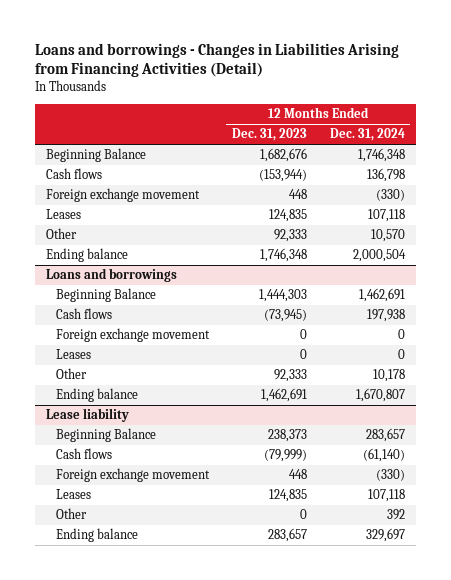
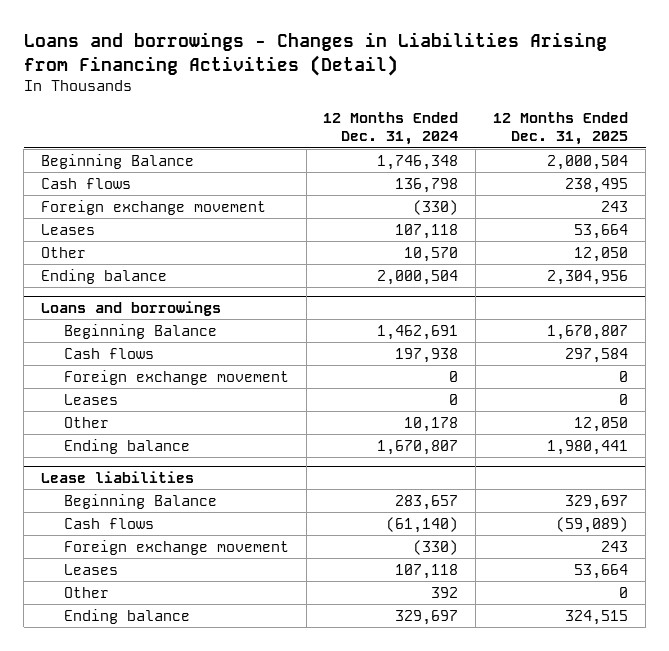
- | 12 Months Ended Dec. 31, 2023 | 12 Months Ended Dec. 31, 2024
+ | 12 Months Ended Dec. 31, 2024 | 12 Months Ended Dec. 31, 2025
- Lease liability
+ Lease liabilities

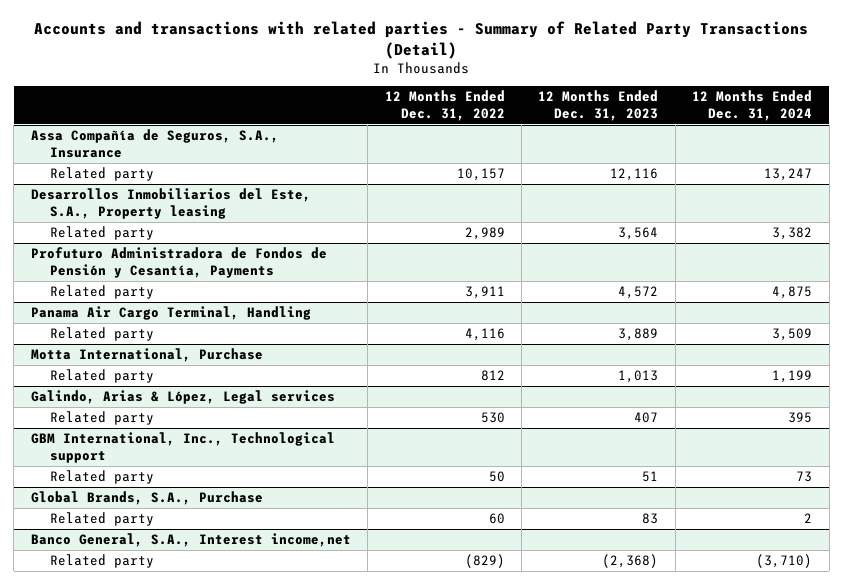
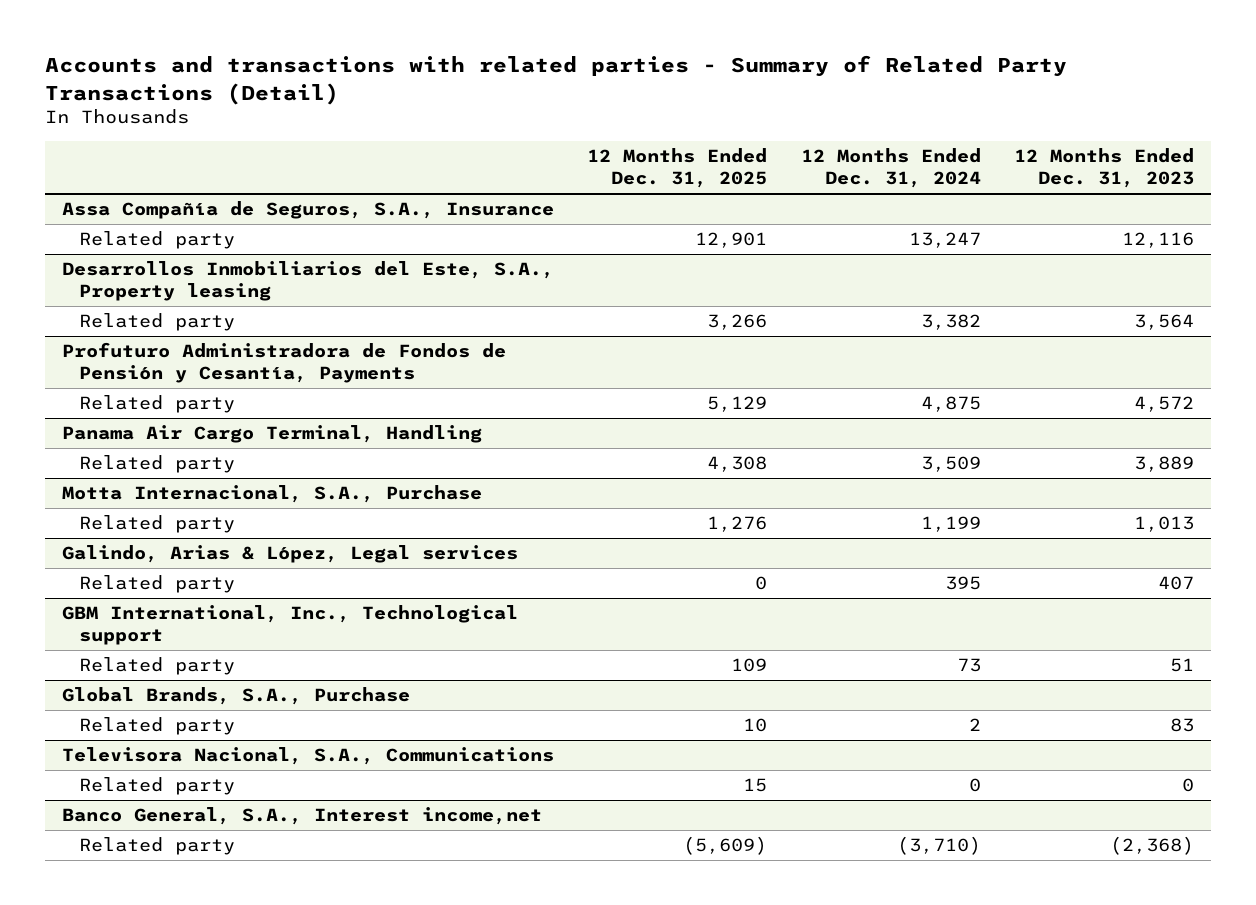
- | 12 Months Ended Dec. 31, 2022 | 12 Months Ended Dec. 31, 2023 | 12 Months Ended Dec. 31, 2024
+ | 12 Months Ended Dec. 31, 2025 | 12 Months Ended Dec. 31, 2024 | 12 Months Ended Dec. 31, 2023
- Motta International, Purchase
+ Motta Internacional, S.A., Purchase
+ Televisora Nacional, S.A., Communications
+ Related party | 15 | 0 | 0

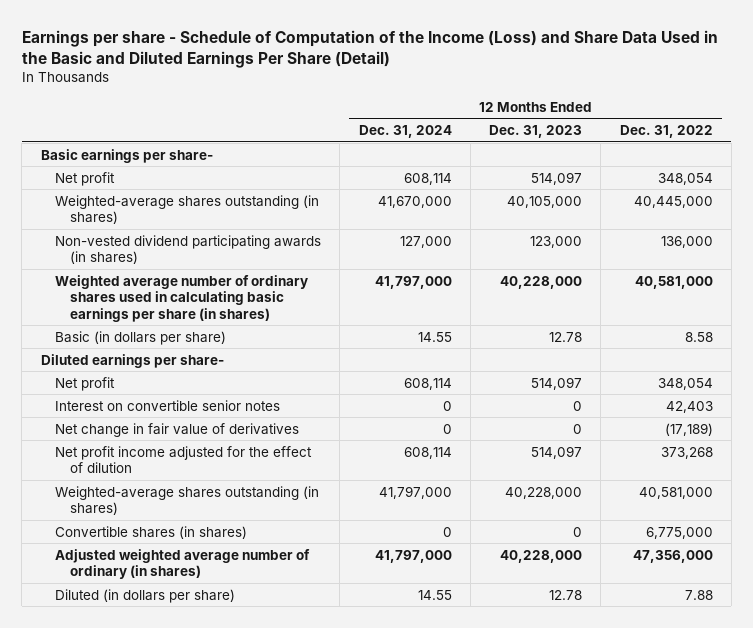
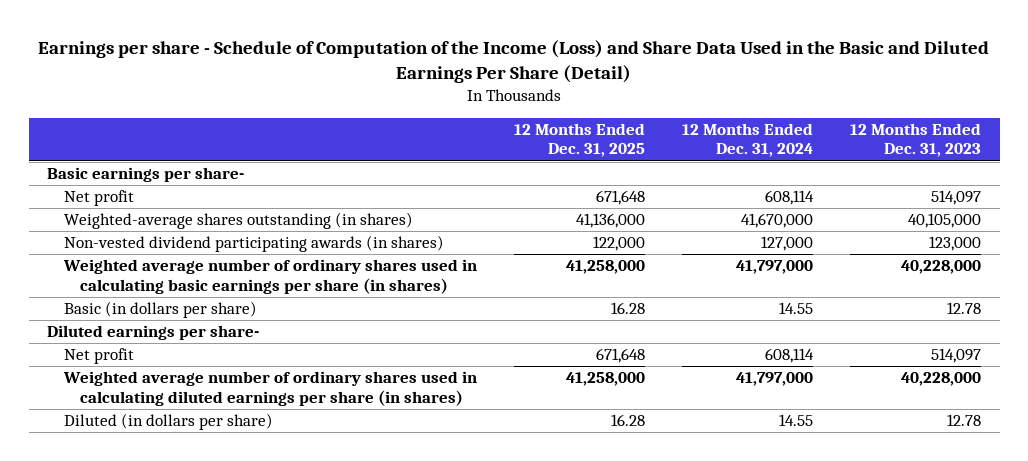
- | 12 Months Ended Dec. 31, 2024 | 12 Months Ended Dec. 31, 2023 | 12 Months Ended Dec. 31, 2022
+ | 12 Months Ended Dec. 31, 2025 | 12 Months Ended Dec. 31, 2024 | 12 Months Ended Dec. 31, 2023
- Interest on convertible senior notes | 0 | 0 | 42,403
- Net change in fair value of derivatives | 0 | 0 | (17,189)
- Net profit income adjusted for the effect of dilution | 608,114 | 514,097 | 373,268
- Weighted-average shares outstanding (in shares) | 41,797,000 | 40,228,000 | 40,581,000
- Convertible shares (in shares) | 0 | 0 | 6,775,000
- Adjusted weighted average number of ordinary (in shares) | 41,797,000 | 40,228,000 | 47,356,000
+ Weighted average number of ordinary shares used in calculating diluted earnings per share (in shares) | 41,258,000 | 41,797,000 | 40,228,000

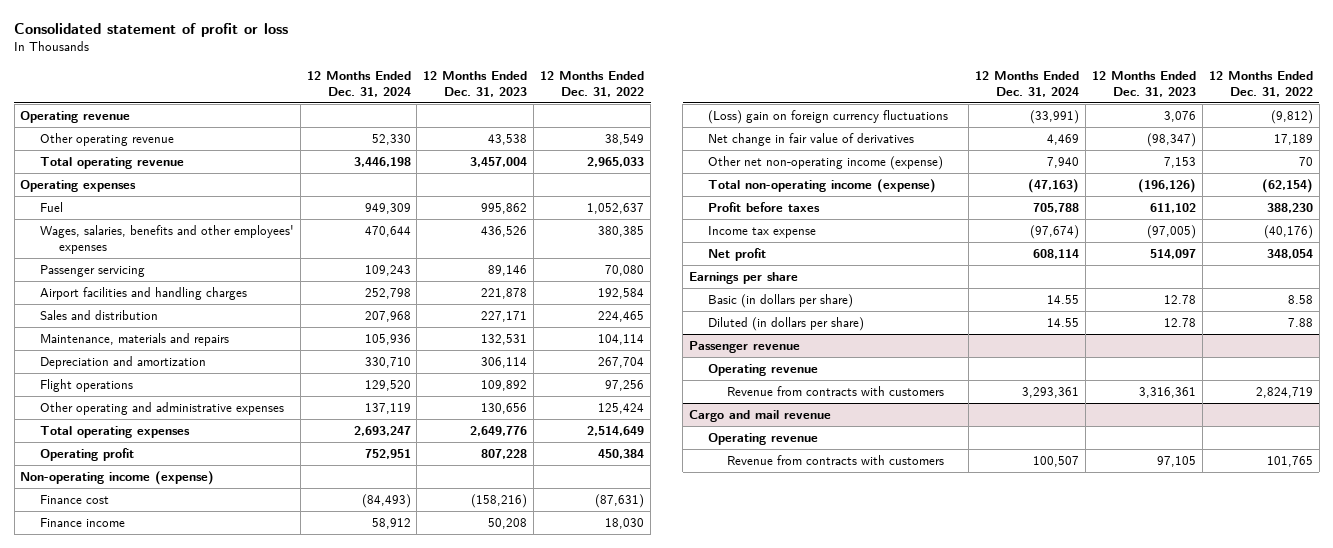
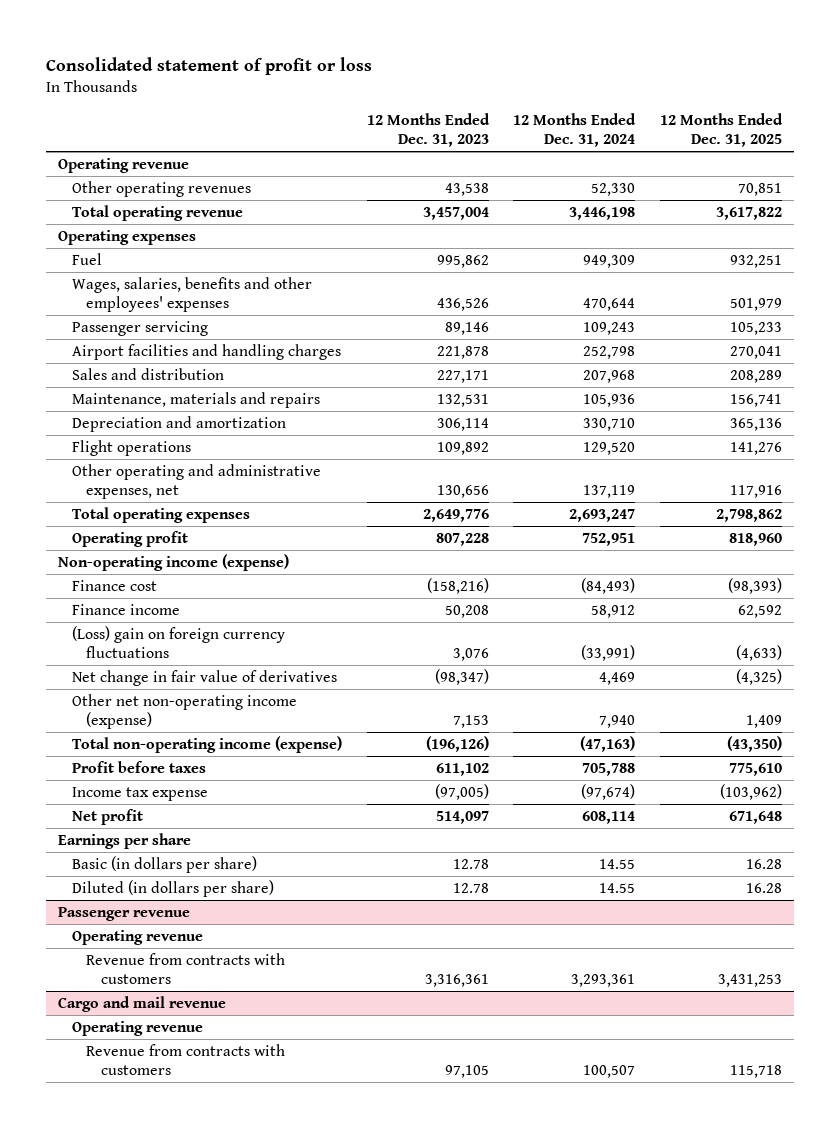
- | 12 Months Ended Dec. 31, 2024 | 12 Months Ended Dec. 31, 2023 | 12 Months Ended Dec. 31, 2022
+ | 12 Months Ended Dec. 31, 2023 | 12 Months Ended Dec. 31, 2024 | 12 Months Ended Dec. 31, 2025
- Other operating revenue | 52,330 | 43,538 | 38,549
+ Other operating revenues | 43,538 | 52,330 | 70,851
- Other operating and administrative expenses | 137,119 | 130,656 | 125,424
+ Other operating and administrative expenses, net | 130,656 | 137,119 | 117,916

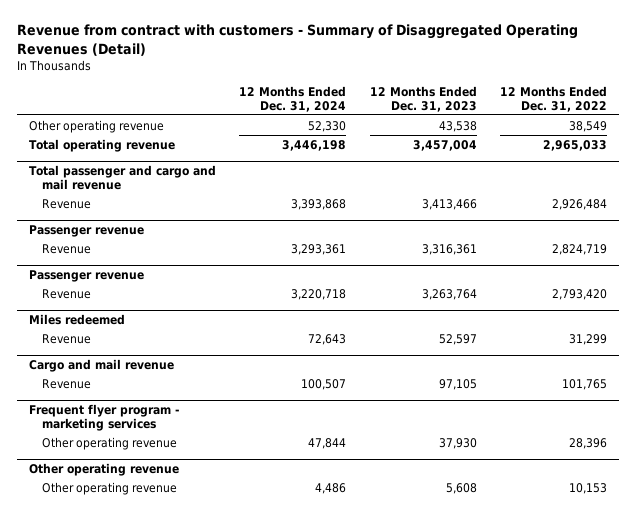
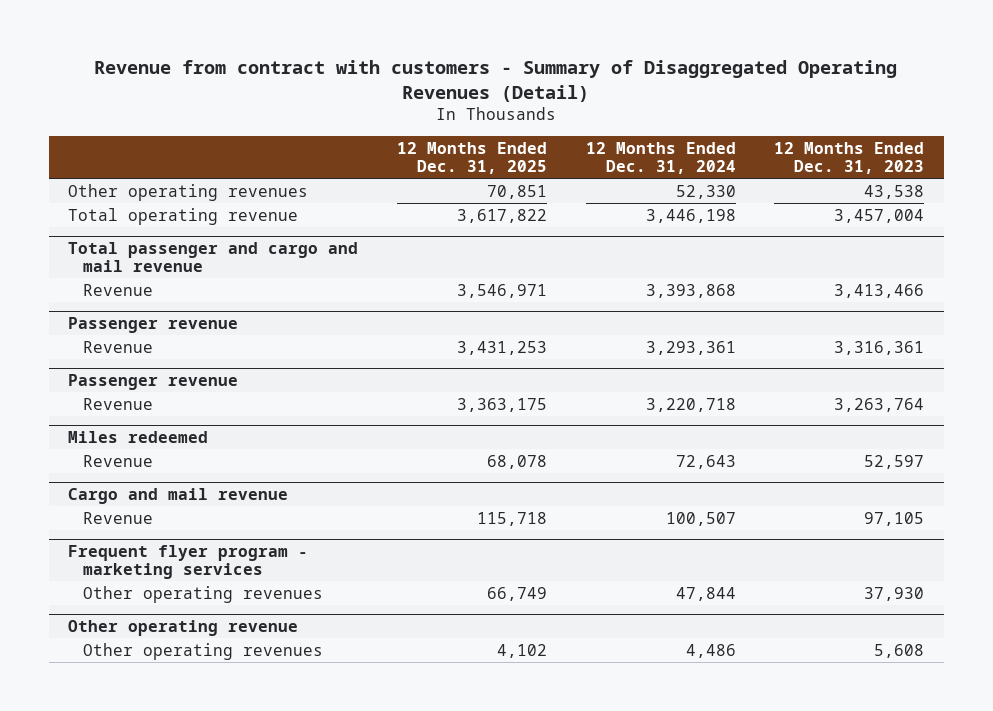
- | 12 Months Ended Dec. 31, 2024 | 12 Months Ended Dec. 31, 2023 | 12 Months Ended Dec. 31, 2022
+ | 12 Months Ended Dec. 31, 2025 | 12 Months Ended Dec. 31, 2024 | 12 Months Ended Dec. 31, 2023
- Other operating revenue | 52,330 | 43,538 | 38,549
+ Other operating revenues | 70,851 | 52,330 | 43,538
@ Frequent flyer program - marketing services
- Other operating revenue | 47,844 | 37,930 | 28,396
+ Other operating revenues | 66,749 | 47,844 | 37,930
@ Other operating revenue
- Other operating revenue | 4,486 | 5,608 | 10,153
+ Other operating revenues | 4,102 | 4,486 | 5,608

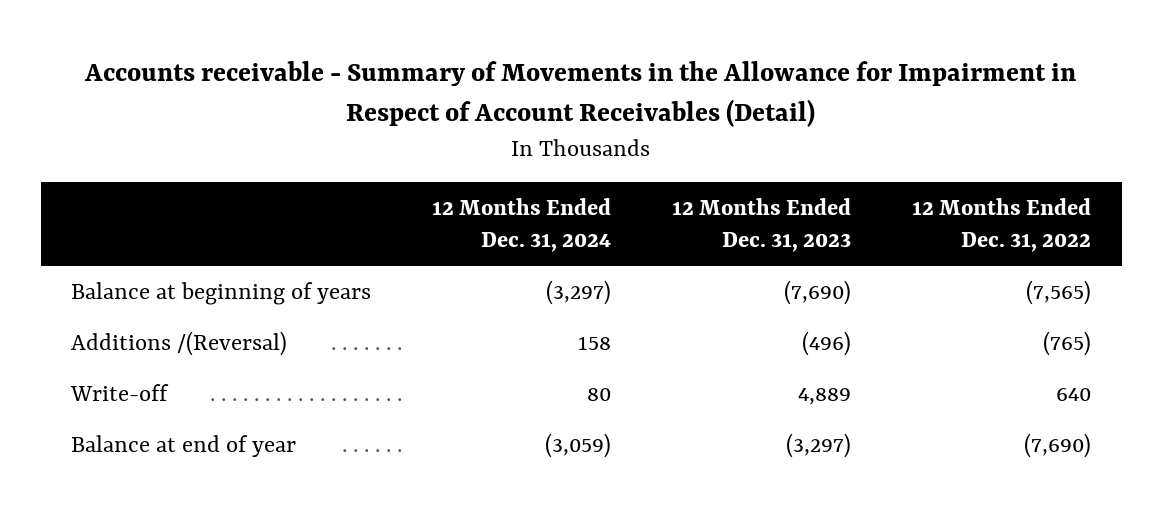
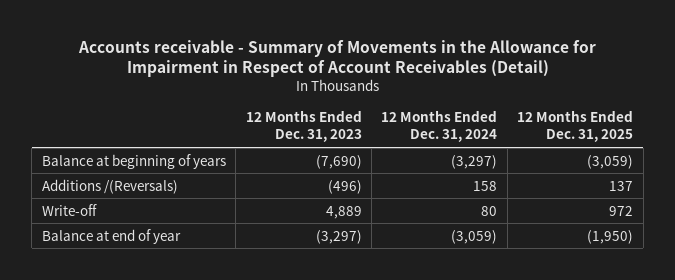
- | 12 Months Ended Dec. 31, 2024 | 12 Months Ended Dec. 31, 2023 | 12 Months Ended Dec. 31, 2022
+ | 12 Months Ended Dec. 31, 2023 | 12 Months Ended Dec. 31, 2024 | 12 Months Ended Dec. 31, 2025
- Additions /(Reversal) | 158 | (496) | (765)
+ Additions /(Reversals) | (496) | 158 | 137

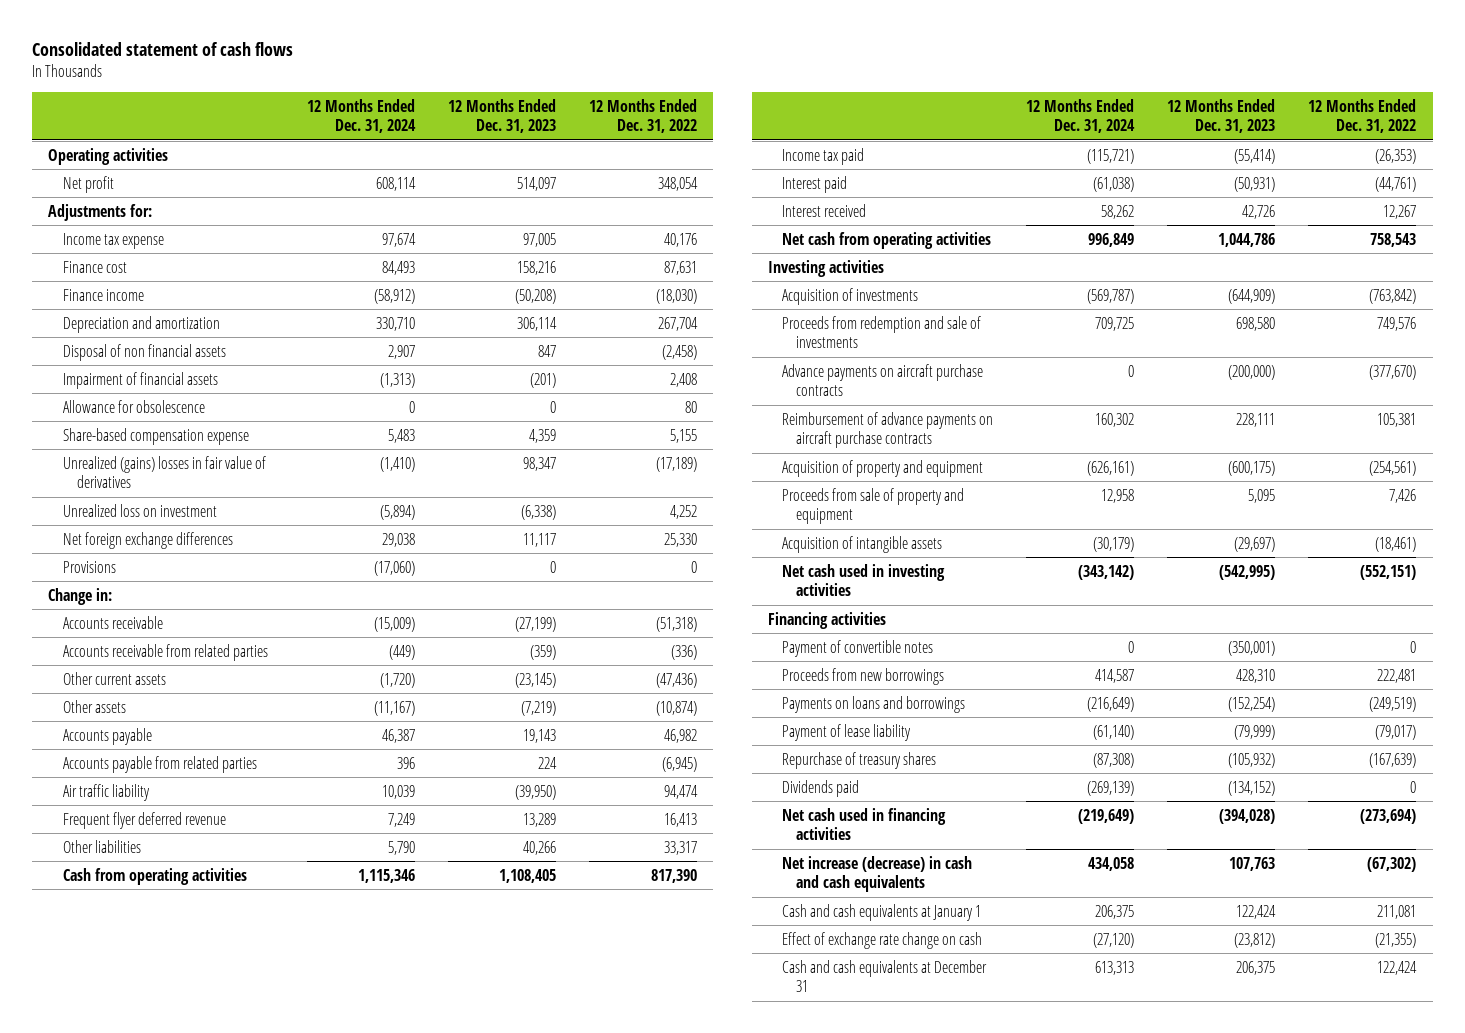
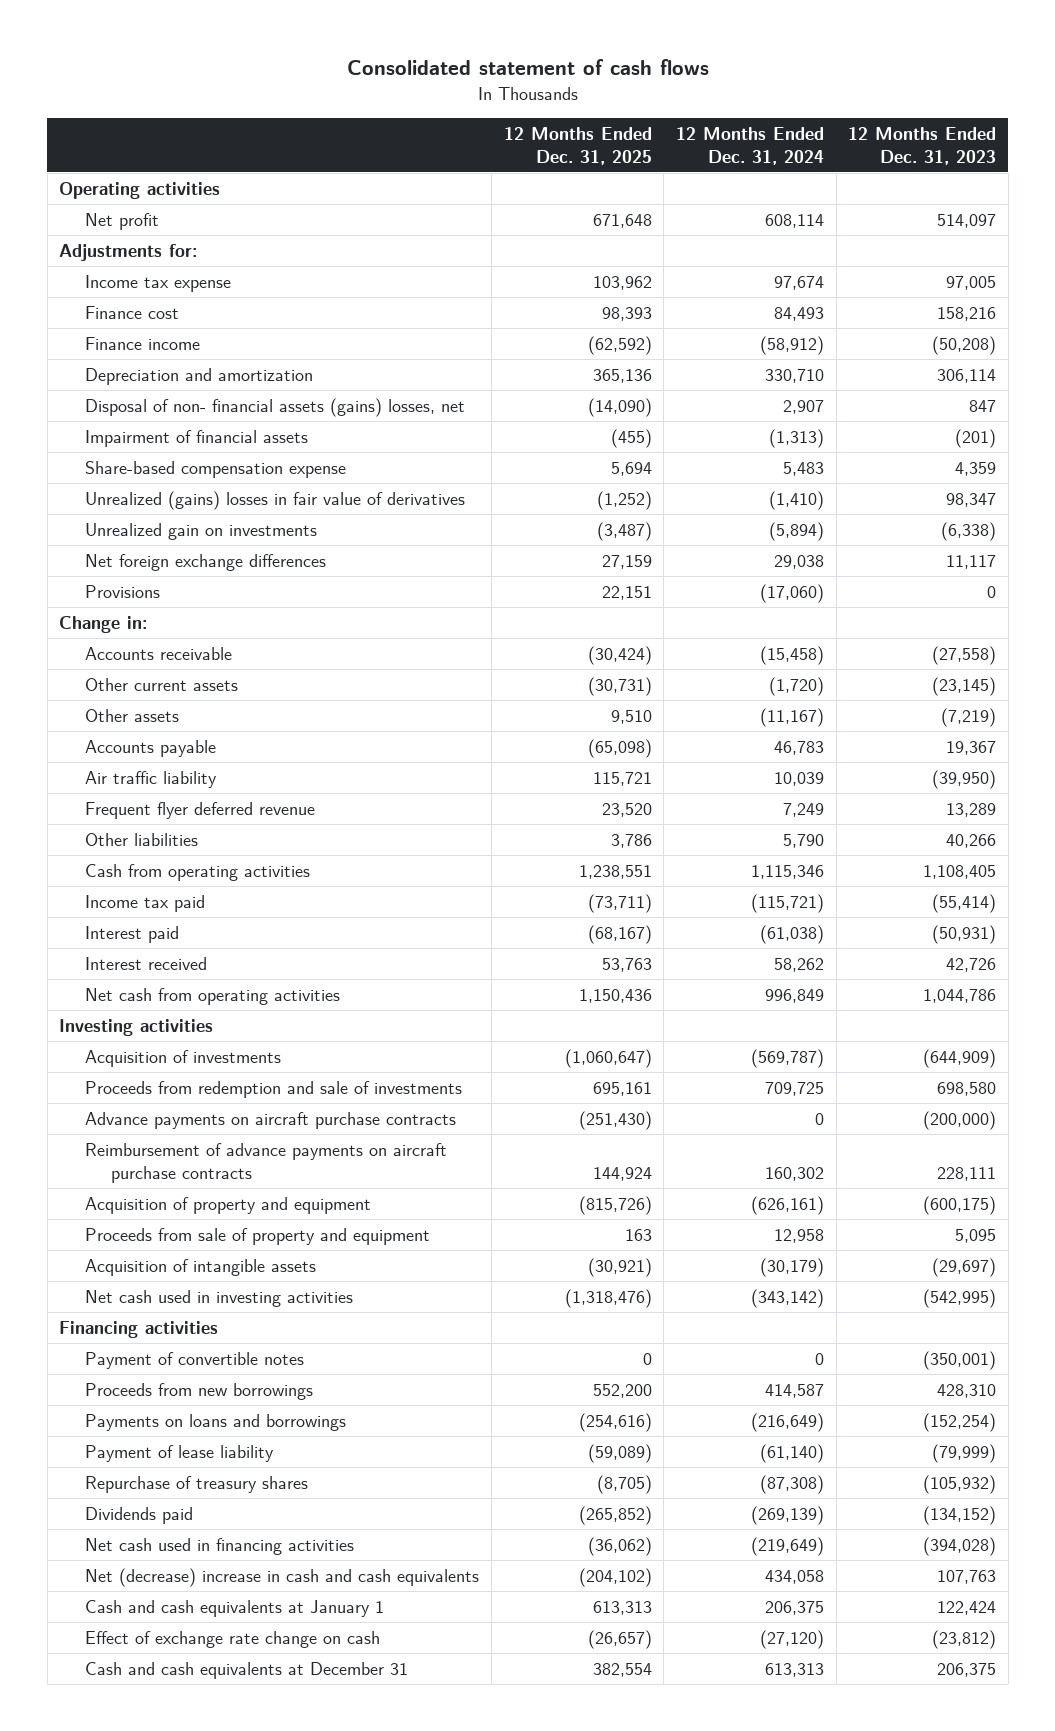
- | 12 Months Ended Dec. 31, 2024 | 12 Months Ended Dec. 31, 2023 | 12 Months Ended Dec. 31, 2022
+ | 12 Months Ended Dec. 31, 2025 | 12 Months Ended Dec. 31, 2024 | 12 Months Ended Dec. 31, 2023
- Disposal of non financial assets | 2,907 | 847 | (2,458)
+ Disposal of non- financial assets (gains) losses, net | (14,090) | 2,907 | 847
- Allowance for obsolescence | 0 | 0 | 80
- Unrealized loss on investment | (5,894) | (6,338) | 4,252
+ Unrealized gain on investments | (3,487) | (5,894) | (6,338)
- Accounts receivable | (15,009) | (27,199) | (51,318)
- Accounts receivable from related parties | (449) | (359) | (336)
+ Accounts receivable | (30,424) | (15,458) | (27,558)
- Accounts payable | 46,387 | 19,143 | 46,982
- Accounts payable from related parties | 396 | 224 | (6,945)
+ Accounts payable | (65,098) | 46,783 | 19,367
- Net increase (decrease) in cash and cash equivalents | 434,058 | 107,763 | (67,302)
+ Net (decrease) increase in cash and cash equivalents | (204,102) | 434,058 | 107,763

